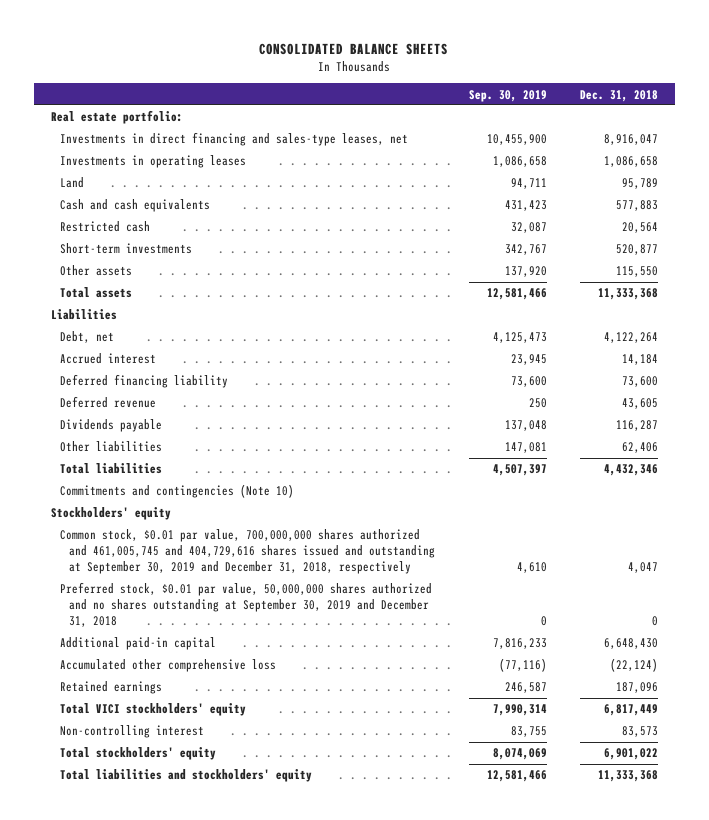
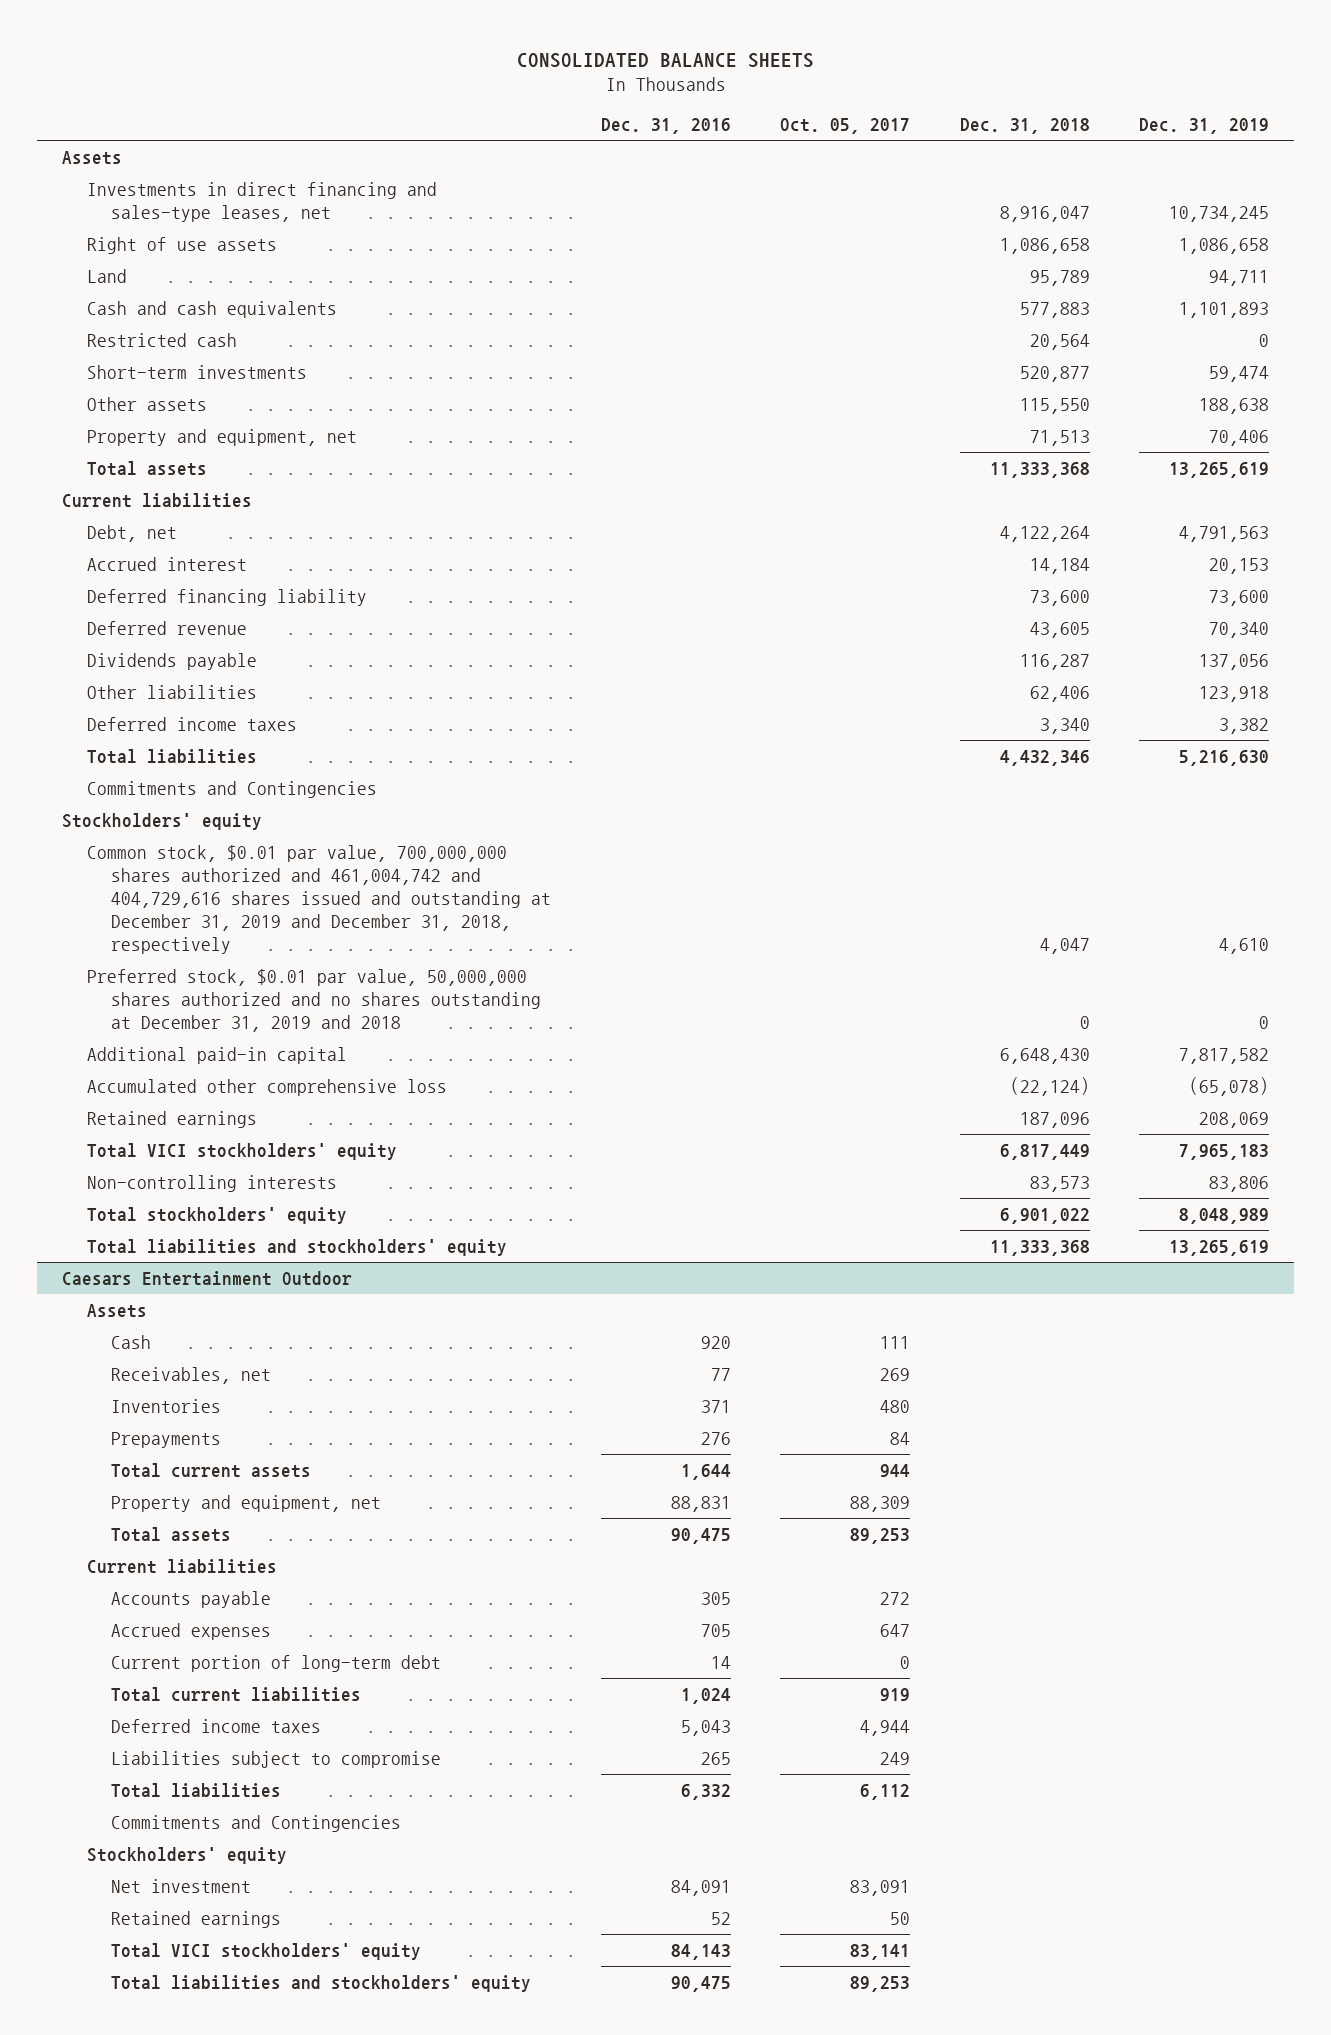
- | Sep. 30, 2019 | Dec. 31, 2018
+ | Dec. 31, 2016 | Oct. 05, 2017 | Dec. 31, 2018 | Dec. 31, 2019
- Real estate portfolio:
+ Assets
- Investments in operating leases | 1,086,658 | 1,086,658
+ Right of use assets | | | 1,086,658 | 1,086,658
+ Property and equipment, net | | | 71,513 | 70,406
- Liabilities
+ Current liabilities
+ Deferred income taxes | | | 3,340 | 3,382
- Commitments and contingencies (Note 10)
+ Commitments and Contingencies
- Common stock, $0.01 par value, 700,000,000 shares authorized and 461,005,745 and 404,729,616 shares issued and outstanding at September 30, 2019 and December 31, 2018, respectively | 4,610 | 4,047
- Preferred stock, $0.01 par value, 50,000,000 shares authorized and no shares outstanding at September 30, 2019 and December 31, 2018 | 0 | 0
+ Common stock, $0.01 par value, 700,000,000 shares authorized and 461,004,742 and 404,729,616 shares issued and outstanding at December 31, 2019 and December 31, 2018, respectively | | | 4,047 | 4,610
+ Preferred stock, $0.01 par value, 50,000,000 shares authorized and no shares outstanding at December 31, 2019 and 2018 | | | 0 | 0
- Non-controlling interest | 83,755 | 83,573
+ Non-controlling interests | | | 83,573 | 83,806
+ Caesars Entertainment Outdoor
+ Assets
+ Cash | 920 | 111 | |
+ Receivables, net | 77 | 269 | |
+ Inventories | 371 | 480 | |
+ Prepayments | 276 | 84 | |
+ Total current assets | 1,644 | 944 | |
+ Property and equipment, net | 88,831 | 88,309 | |
+ Total assets | 90,475 | 89,253 | |
+ Current liabilities
+ Accounts payable | 305 | 272 | |
+ Accrued expenses | 705 | 647 | |
+ Current portion of long-term debt | 14 | 0 | |
+ Total current liabilities | 1,024 | 919 | |
+ Deferred income taxes | 5,043 | 4,944 | |
+ Liabilities subject to compromise | 265 | 249 | |
+ Total liabilities | 6,332 | 6,112 | |
+ Commitments and Contingencies
+ Stockholders' equity
+ Net investment | 84,091 | 83,091 | |
+ Retained earnings | 52 | 50 | |
+ Total VICI stockholders' equity | 84,143 | 83,141 | |
+ Total liabilities and stockholders' equity | 90,475 | 89,253 | |

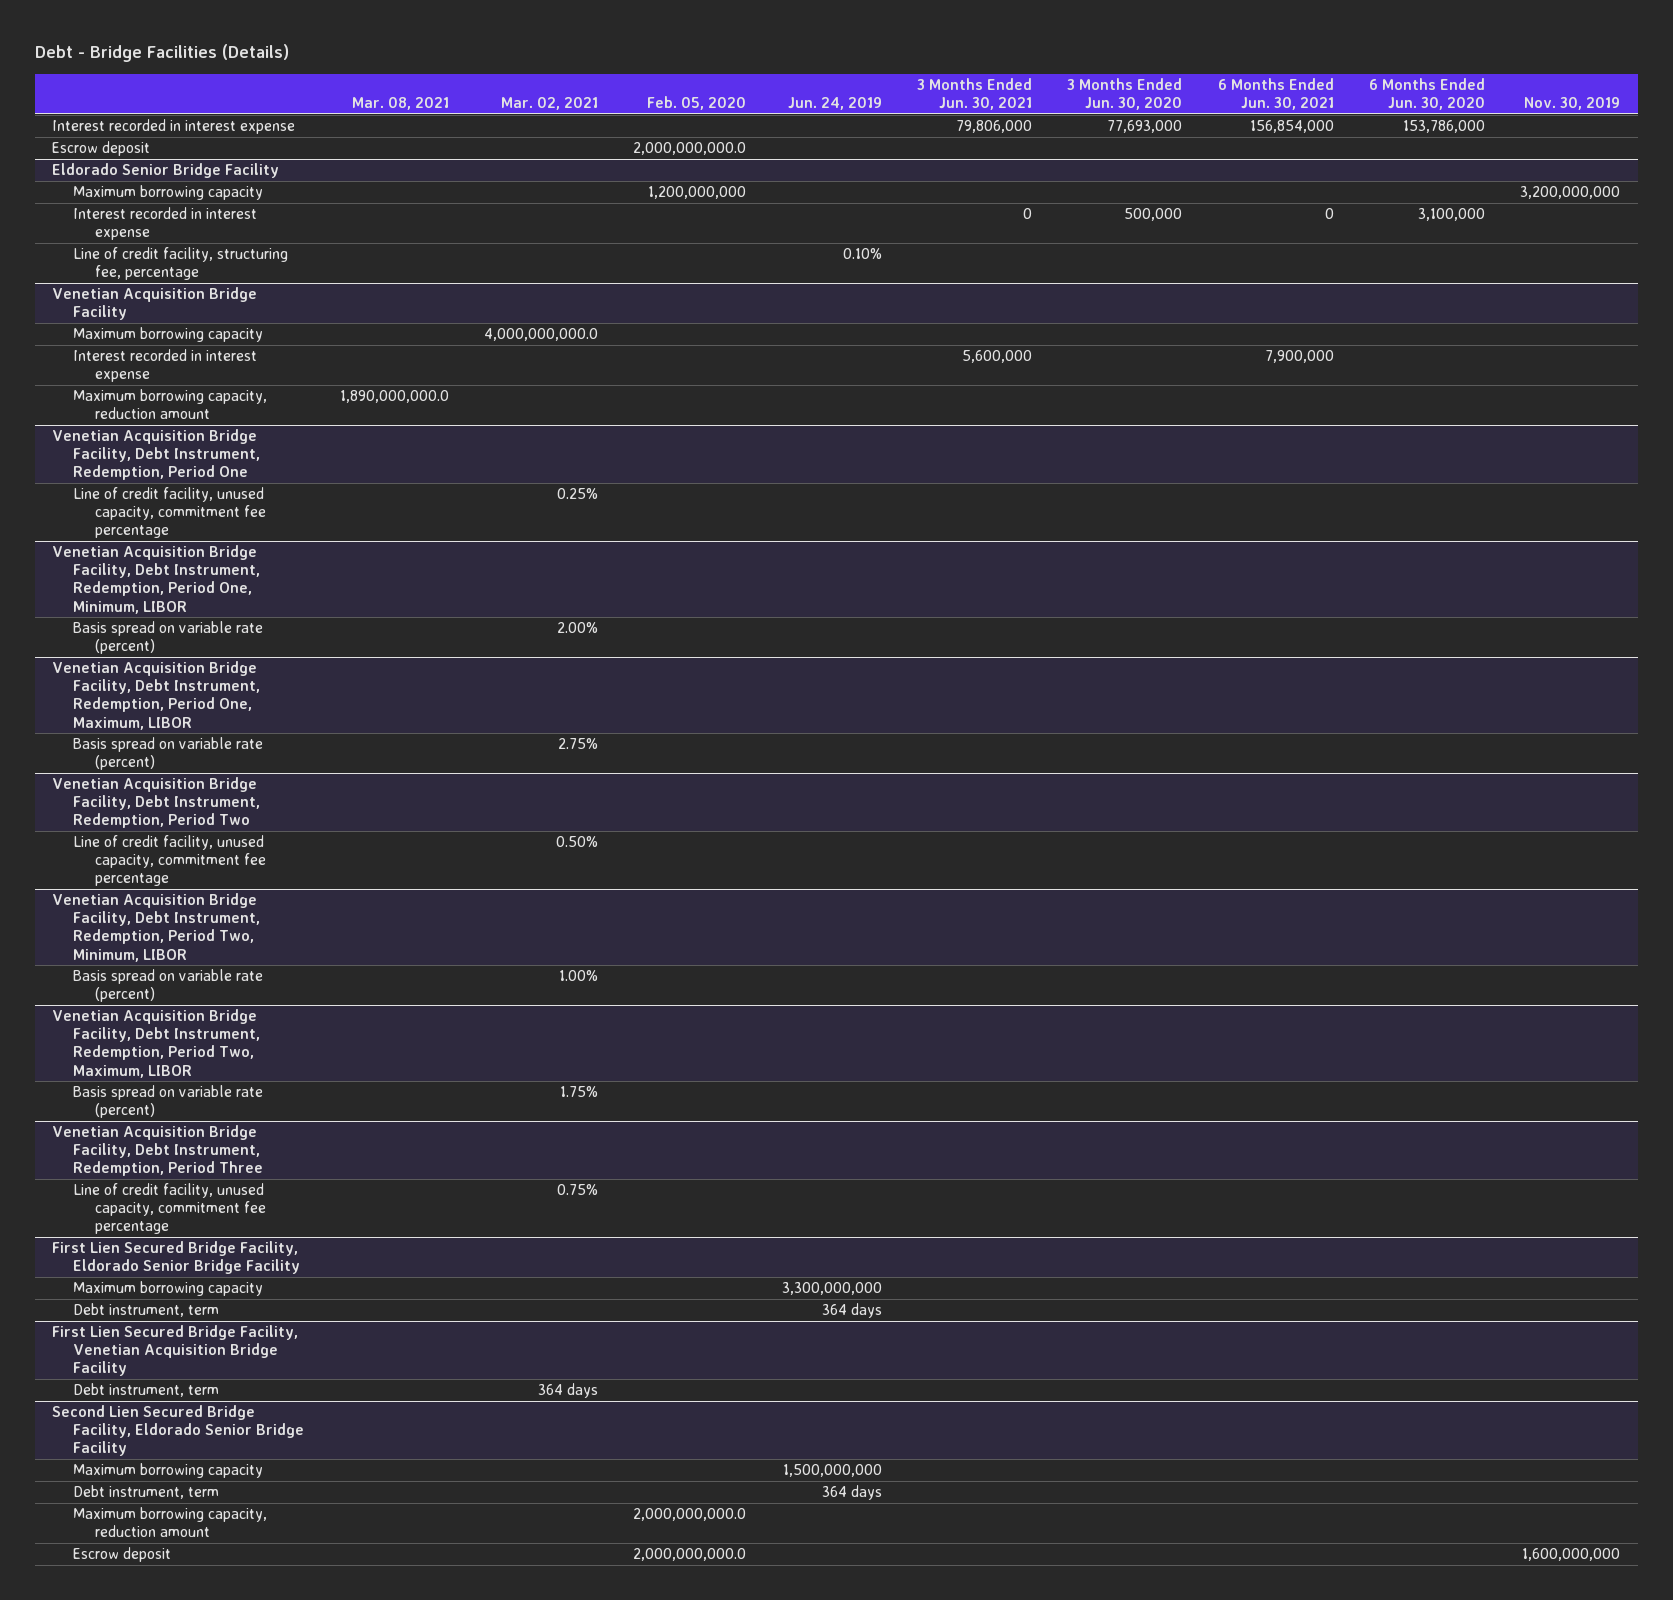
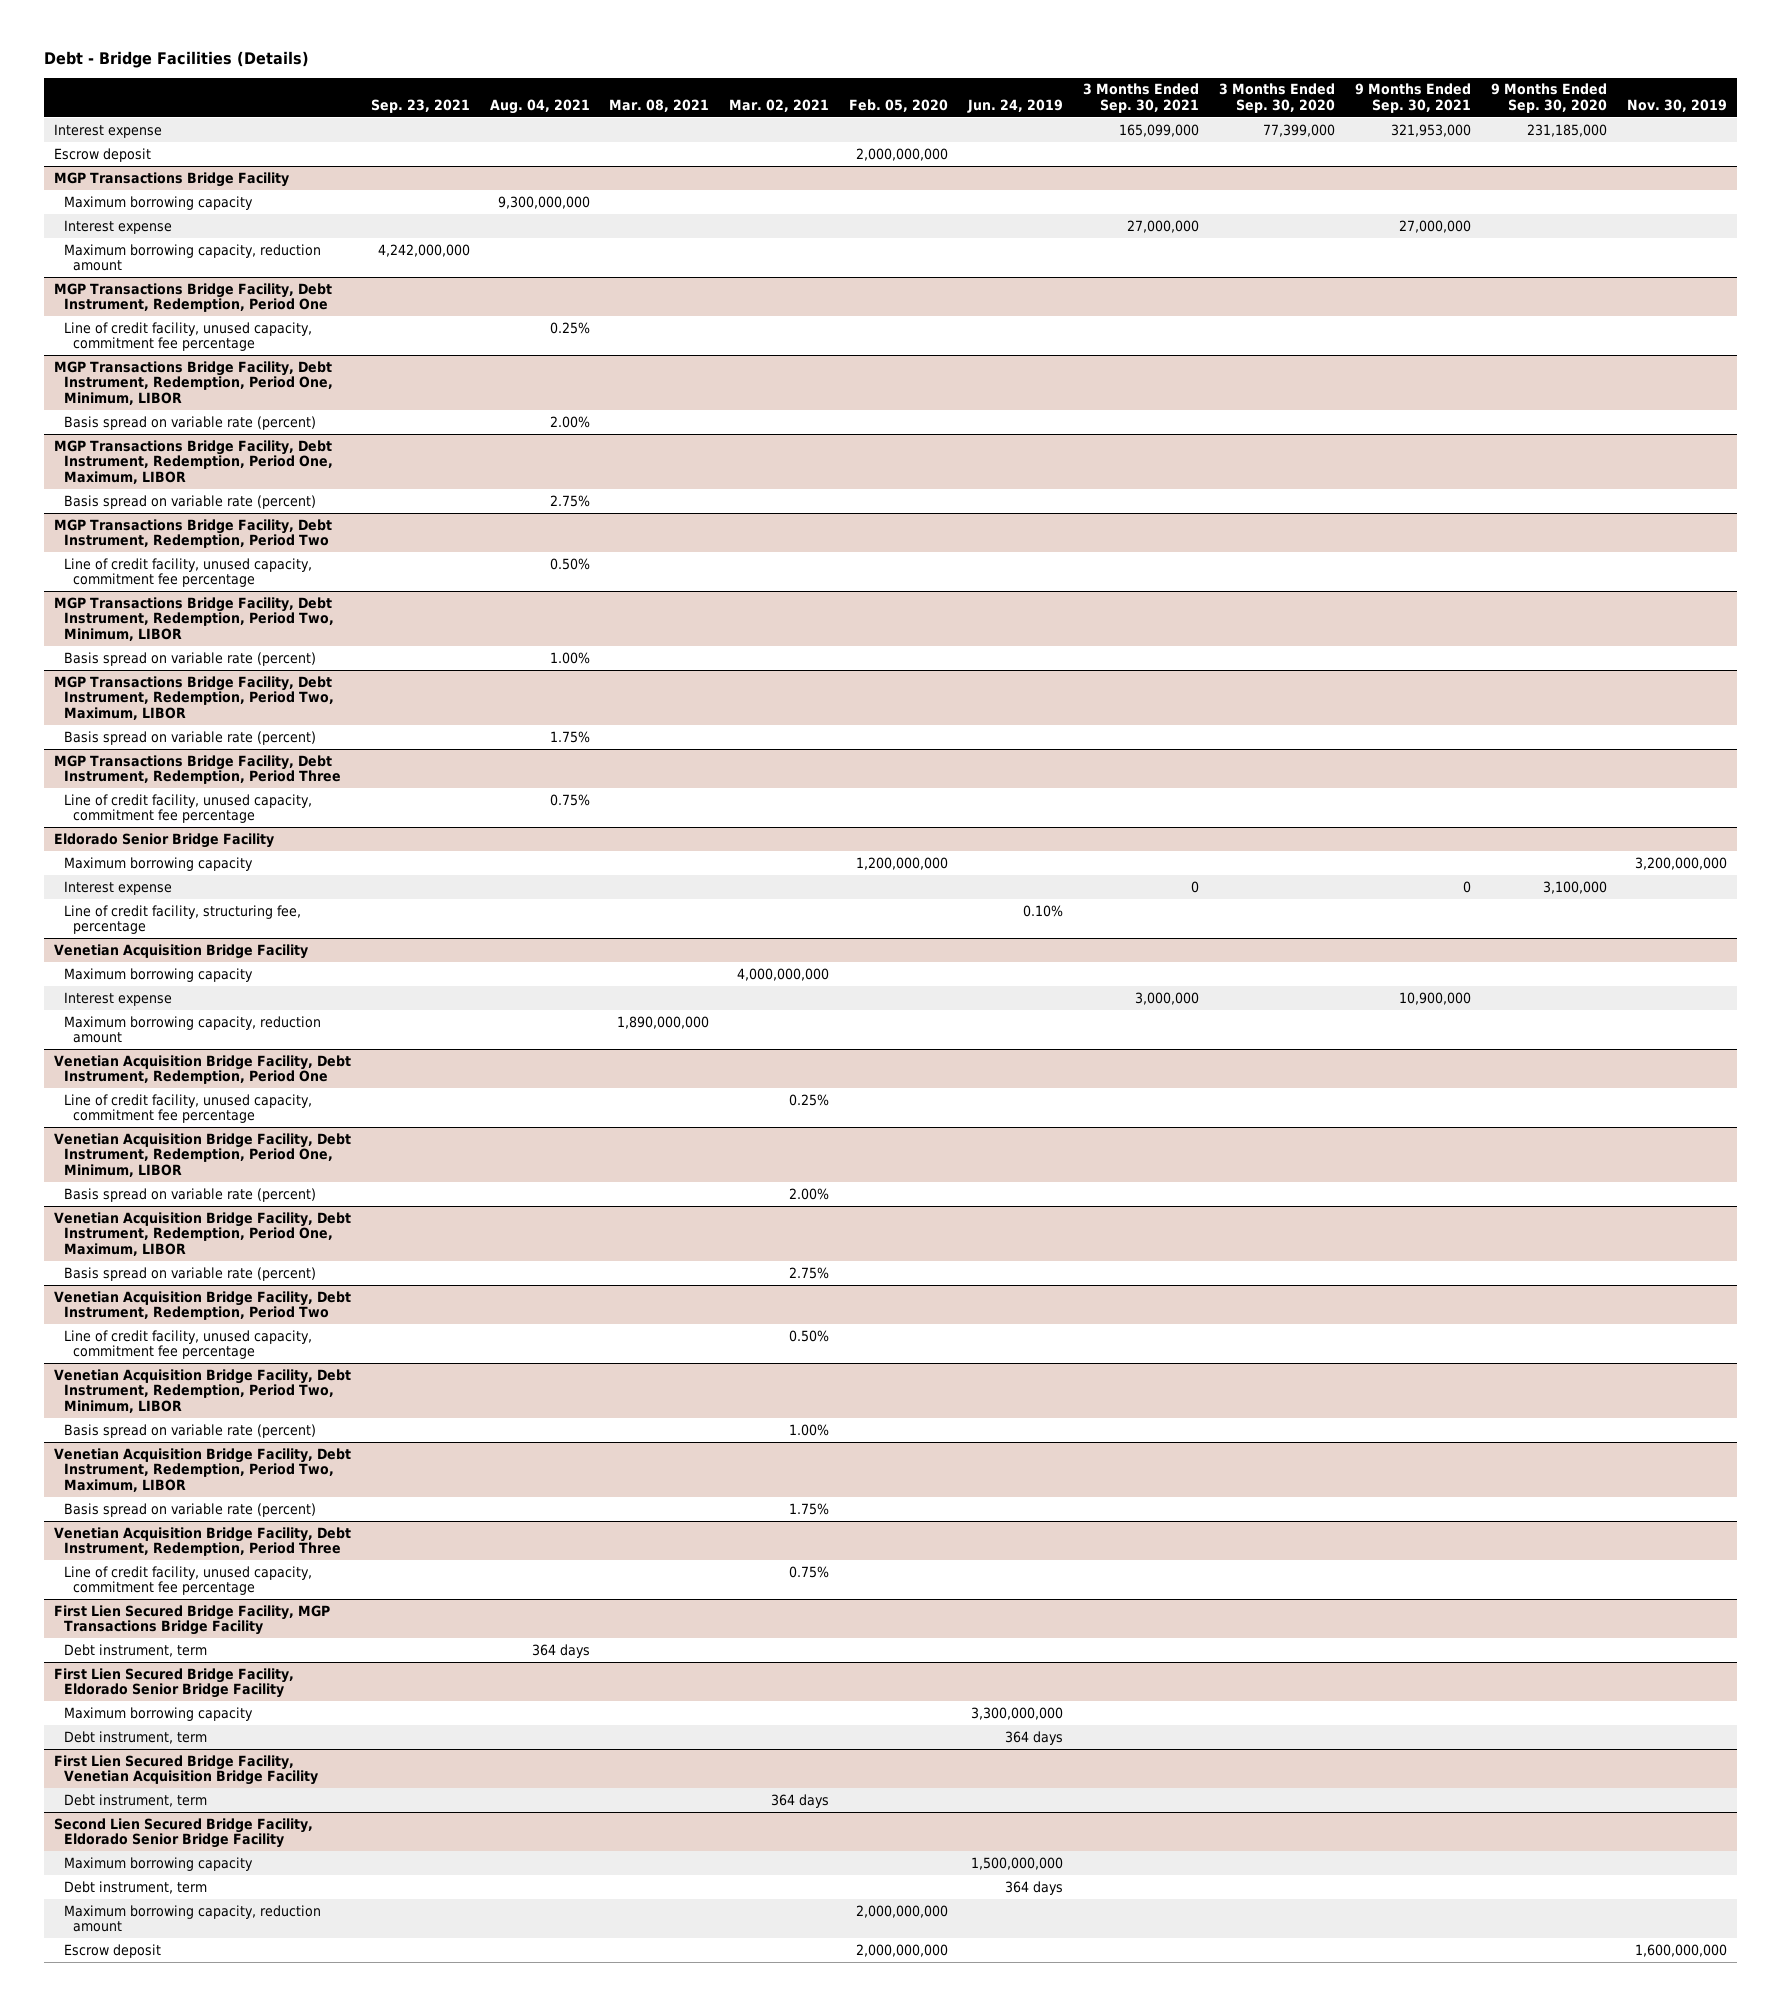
- | Mar. 08, 2021 | Mar. 02, 2021 | Feb. 05, 2020 | Jun. 24, 2019 | 3 Months Ended Jun. 30, 2021 | 3 Months Ended Jun. 30, 2020 | 6 Months Ended Jun. 30, 2021 | 6 Months Ended Jun. 30, 2020 | Nov. 30, 2019
+ | Sep. 23, 2021 | Aug. 04, 2021 | Mar. 08, 2021 | Mar. 02, 2021 | Feb. 05, 2020 | Jun. 24, 2019 | 3 Months Ended Sep. 30, 2021 | 3 Months Ended Sep. 30, 2020 | 9 Months Ended Sep. 30, 2021 | 9 Months Ended Sep. 30, 2020 | Nov. 30, 2019
- Interest recorded in interest expense | | | | | 79,806,000 | 77,693,000 | 156,854,000 | 153,786,000 |
- Escrow deposit | | | 2,000,000,000.0 | | | | | |
+ Interest expense | | | | | | | 165,099,000 | 77,399,000 | 321,953,000 | 231,185,000 |
+ Escrow deposit | | | | | 2,000,000,000 | | | | | |
+ MGP Transactions Bridge Facility
+ Maximum borrowing capacity | | 9,300,000,000 | | | | | | | | |
+ Interest expense | | | | | | | 27,000,000 | | 27,000,000 | |
+ Maximum borrowing capacity, reduction amount | 4,242,000,000 | | | | | | | | | |
+ MGP Transactions Bridge Facility, Debt Instrument, Redemption, Period One
+ Line of credit facility, unused capacity, commitment fee percentage | | 0.25% | | | | | | | | |
+ MGP Transactions Bridge Facility, Debt Instrument, Redemption, Period One, Minimum, LIBOR
+ Basis spread on variable rate (percent) | | 2.00% | | | | | | | | |
+ MGP Transactions Bridge Facility, Debt Instrument, Redemption, Period One, Maximum, LIBOR
+ Basis spread on variable rate (percent) | | 2.75% | | | | | | | | |
+ MGP Transactions Bridge Facility, Debt Instrument, Redemption, Period Two
+ Line of credit facility, unused capacity, commitment fee percentage | | 0.50% | | | | | | | | |
+ MGP Transactions Bridge Facility, Debt Instrument, Redemption, Period Two, Minimum, LIBOR
+ Basis spread on variable rate (percent) | | 1.00% | | | | | | | | |
+ MGP Transactions Bridge Facility, Debt Instrument, Redemption, Period Two, Maximum, LIBOR
+ Basis spread on variable rate (percent) | | 1.75% | | | | | | | | |
+ MGP Transactions Bridge Facility, Debt Instrument, Redemption, Period Three
+ Line of credit facility, unused capacity, commitment fee percentage | | 0.75% | | | | | | | | |
@ Eldorado Senior Bridge Facility
- Interest recorded in interest expense | | | | | 0 | 500,000 | 0 | 3,100,000 |
+ Interest expense | | | | | | | 0 | | 0 | 3,100,000 |
@ Venetian Acquisition Bridge Facility
- Maximum borrowing capacity | | 4,000,000,000.0 | | | | | | |
- Interest recorded in interest expense | | | | | 5,600,000 | | 7,900,000 | |
- Maximum borrowing capacity, reduction amount | 1,890,000,000.0 | | | | | | | |
+ Maximum borrowing capacity | | | | 4,000,000,000 | | | | | | |
+ Interest expense | | | | | | | 3,000,000 | | 10,900,000 | |
+ Maximum borrowing capacity, reduction amount | | | 1,890,000,000 | | | | | | | |
+ First Lien Secured Bridge Facility, MGP Transactions Bridge Facility
+ Debt instrument, term | | 364 days | | | | | | | | |
@ Second Lien Secured Bridge Facility, Eldorado Senior Bridge Facility
- Maximum borrowing capacity, reduction amount | | | 2,000,000,000.0 | | | | | |
- Escrow deposit | | | 2,000,000,000.0 | | | | | | 1,600,000,000
+ Maximum borrowing capacity, reduction amount | | | | | 2,000,000,000 | | | | | |
+ Escrow deposit | | | | | 2,000,000,000 | | | | | | 1,600,000,000

